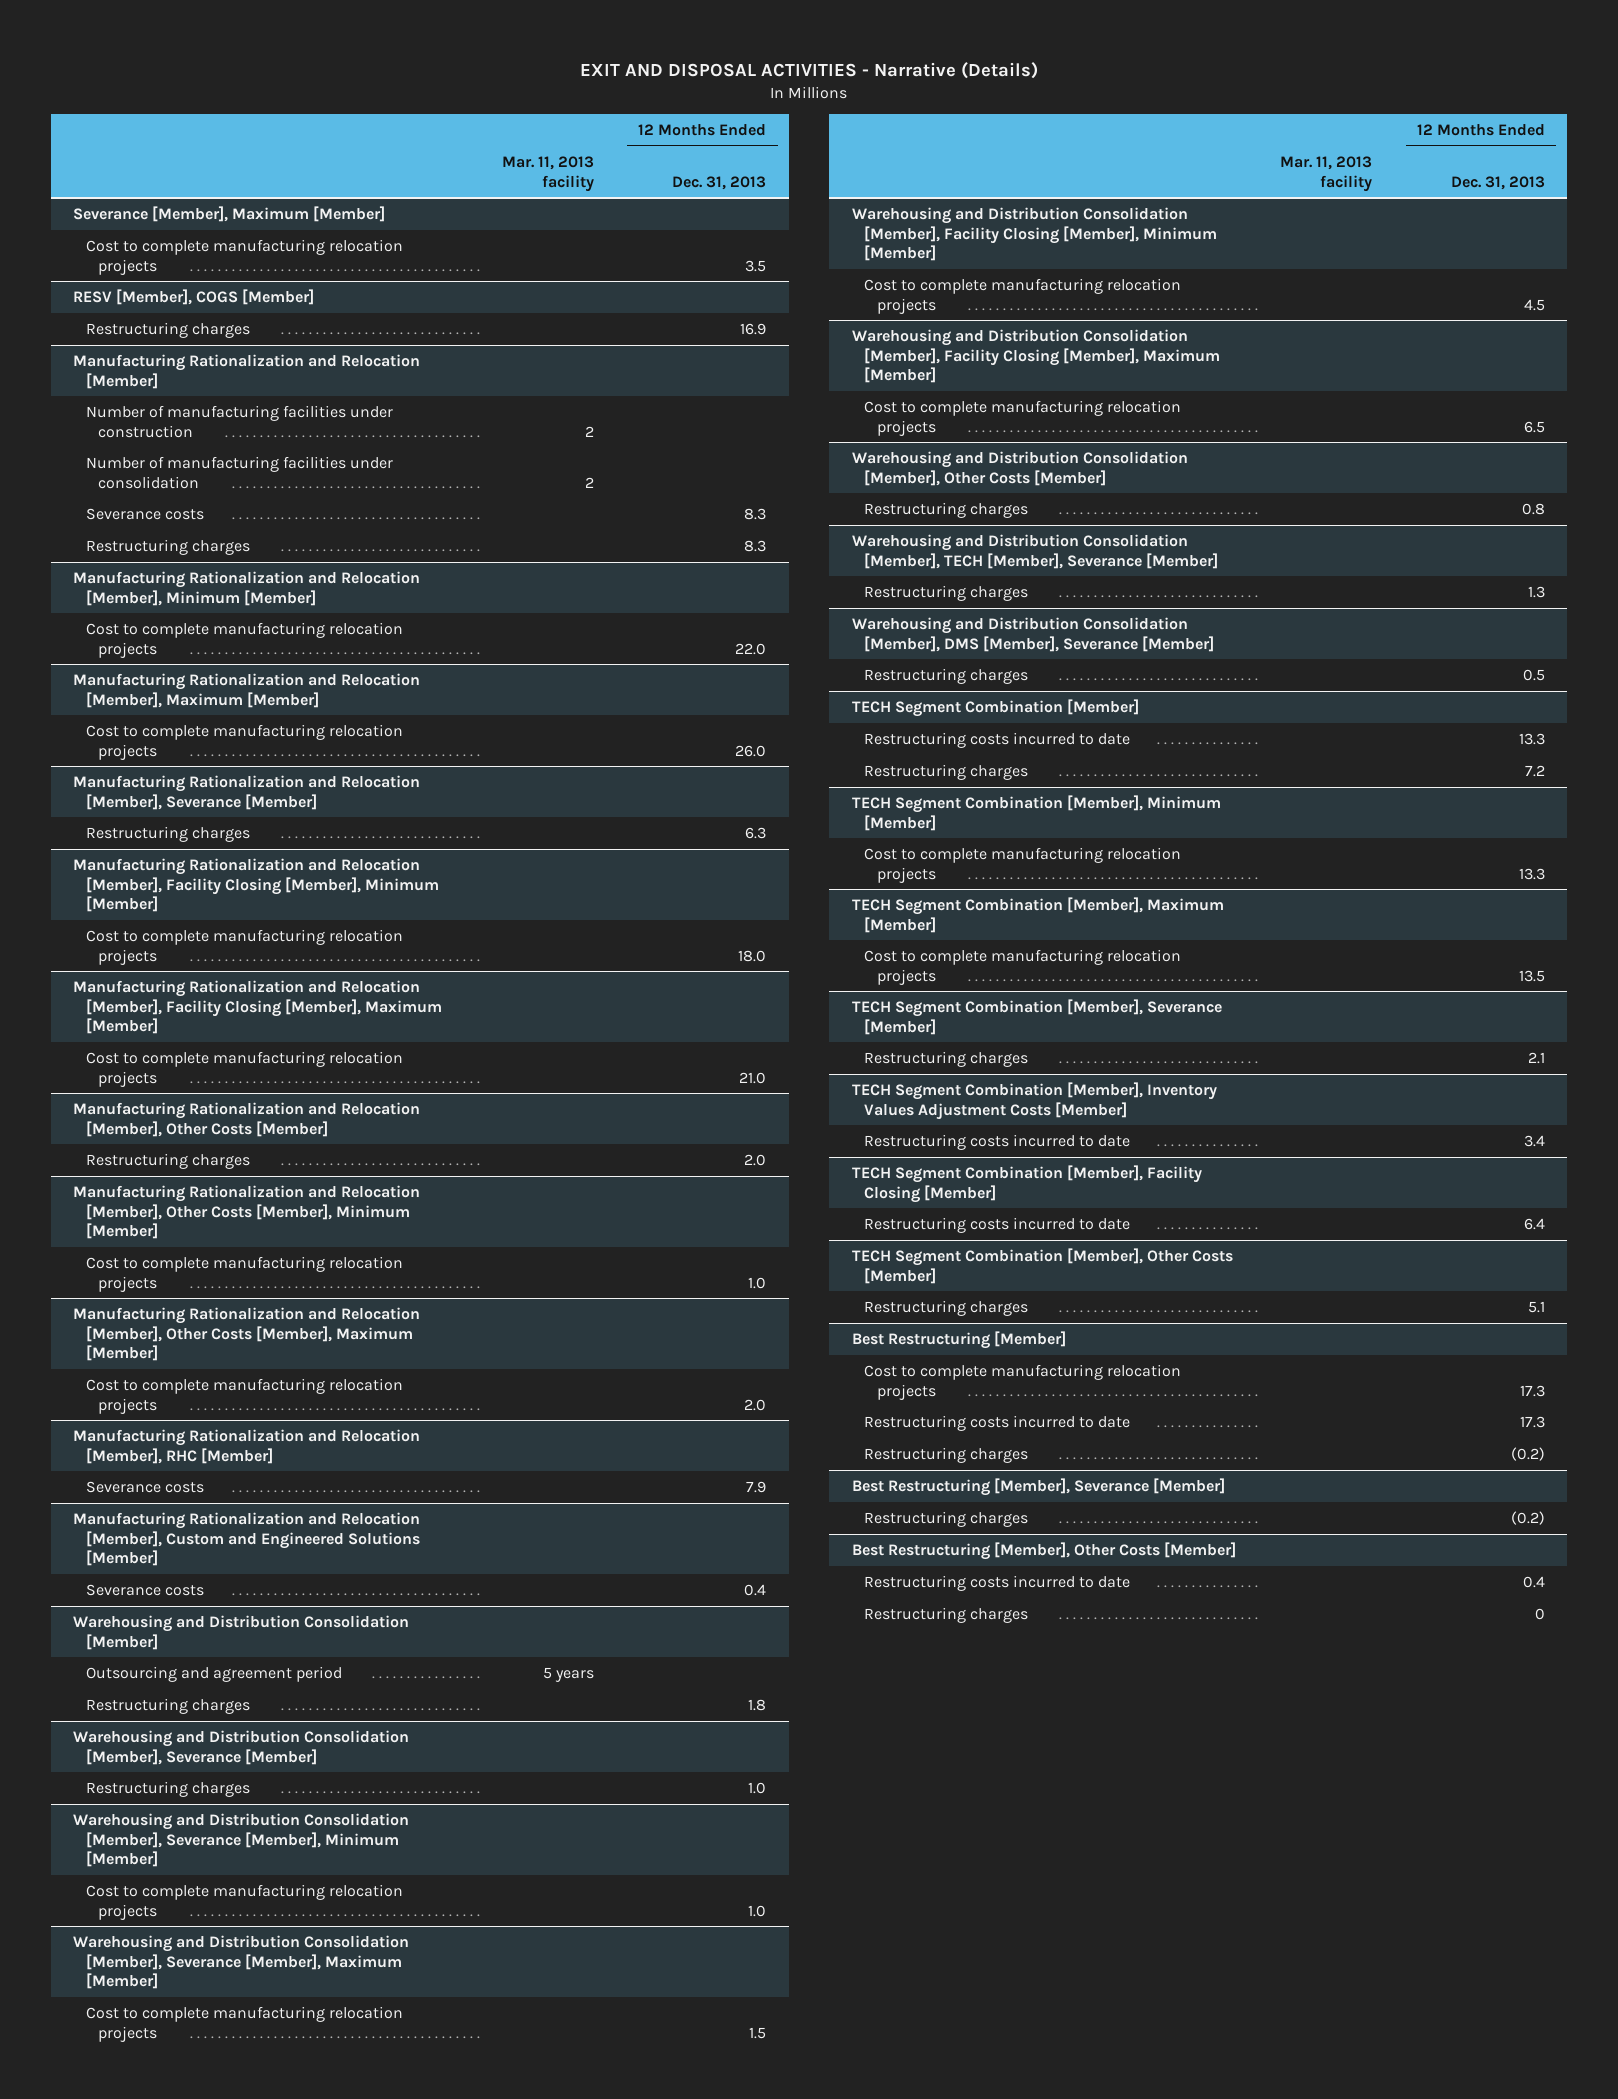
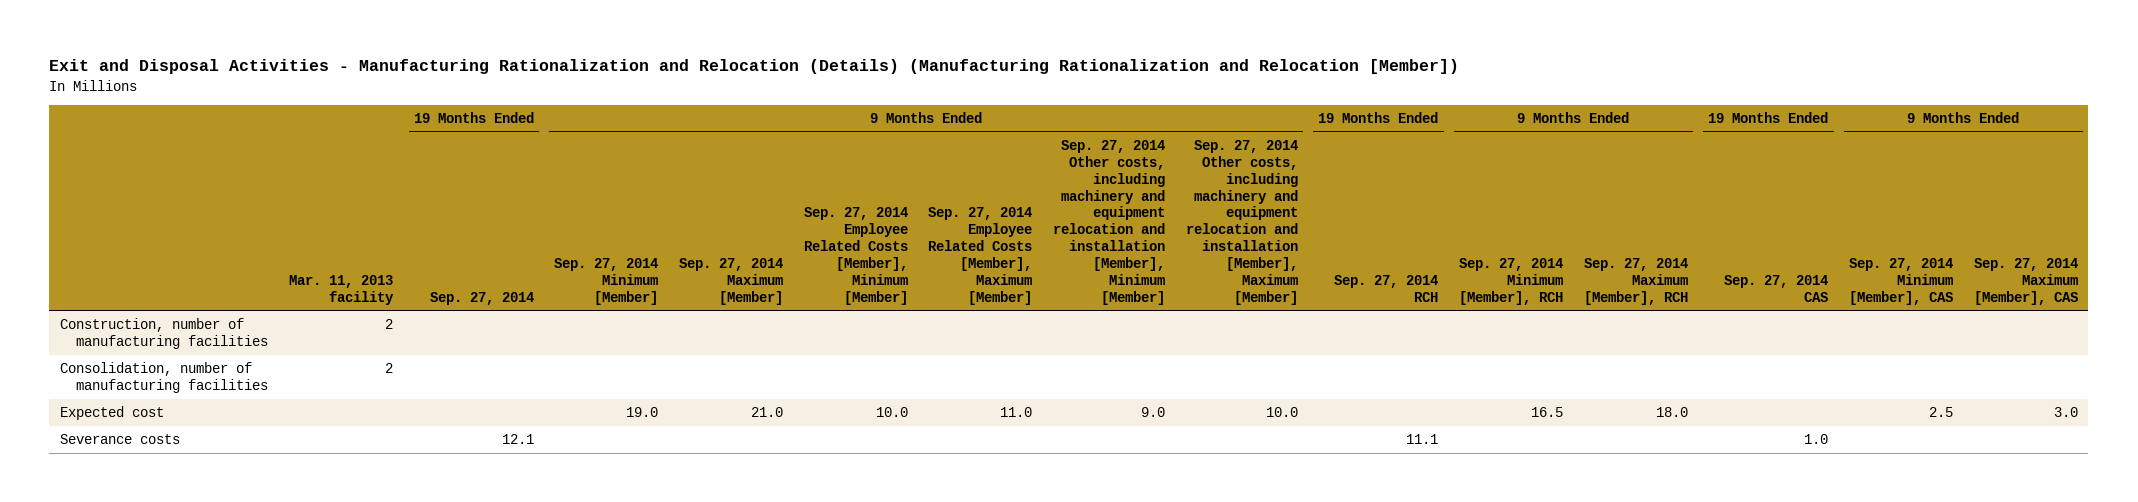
- EXIT AND DISPOSAL ACTIVITIES - Narrative (Details)
+ Exit and Disposal Activities - Manufacturing Rationalization and Relocation (Details) (Manufacturing Rationalization and Relocation [Member])
- | Mar. 11, 2013 facility | 12 Months Ended Dec. 31, 2013
+ | Mar. 11, 2013 facility | 19 Months Ended Sep. 27, 2014 | 9 Months Ended Sep. 27, 2014 Minimum [Member] | 9 Months Ended Sep. 27, 2014 Maximum [Member] | 9 Months Ended Sep. 27, 2014 Employee Related Costs [Member], Minimum [Member] | 9 Months Ended Sep. 27, 2014 Employee Related Costs [Member], Maximum [Member] | 9 Months Ended Sep. 27, 2014 Other costs, including machinery and equipment relocation and installation [Member], Minimum [Member] | 9 Months Ended Sep. 27, 2014 Other costs, including machinery and equipment relocation and installation [Member], Maximum [Member] | 19 Months Ended Sep. 27, 2014 RCH | 9 Months Ended Sep. 27, 2014 Minimum [Member], RCH | 9 Months Ended Sep. 27, 2014 Maximum [Member], RCH | 19 Months Ended Sep. 27, 2014 CAS | 9 Months Ended Sep. 27, 2014 Minimum [Member], CAS | 9 Months Ended Sep. 27, 2014 Maximum [Member], CAS
- Severance [Member], Maximum [Member]
- Cost to complete manufacturing relocation projects | | 3.5
- RESV [Member], COGS [Member]
- Restructuring charges | | 16.9
- Manufacturing Rationalization and Relocation [Member]
- Number of manufacturing facilities under construction | 2 |
- Number of manufacturing facilities under consolidation | 2 |
- Severance costs | | 8.3
- Restructuring charges | | 8.3
- Manufacturing Rationalization and Relocation [Member], Minimum [Member]
- Cost to complete manufacturing relocation projects | | 22.0
- Manufacturing Rationalization and Relocation [Member], Maximum [Member]
- Cost to complete manufacturing relocation projects | | 26.0
- Manufacturing Rationalization and Relocation [Member], Severance [Member]
- Restructuring charges | | 6.3
- Manufacturing Rationalization and Relocation [Member], Facility Closing [Member], Minimum [Member]
- Cost to complete manufacturing relocation projects | | 18.0
- Manufacturing Rationalization and Relocation [Member], Facility Closing [Member], Maximum [Member]
- Cost to complete manufacturing relocation projects | | 21.0
- Manufacturing Rationalization and Relocation [Member], Other Costs [Member]
- Restructuring charges | | 2.0
- Manufacturing Rationalization and Relocation [Member], Other Costs [Member], Minimum [Member]
- Cost to complete manufacturing relocation projects | | 1.0
- Manufacturing Rationalization and Relocation [Member], Other Costs [Member], Maximum [Member]
- Cost to complete manufacturing relocation projects | | 2.0
- Manufacturing Rationalization and Relocation [Member], RHC [Member]
- Severance costs | | 7.9
- Manufacturing Rationalization and Relocation [Member], Custom and Engineered Solutions [Member]
- Severance costs | | 0.4
- Warehousing and Distribution Consolidation [Member]
- Outsourcing and agreement period | 5 years |
- Restructuring charges | | 1.8
- Warehousing and Distribution Consolidation [Member], Severance [Member]
- Restructuring charges | | 1.0
- Warehousing and Distribution Consolidation [Member], Severance [Member], Minimum [Member]
- Cost to complete manufacturing relocation projects | | 1.0
- Warehousing and Distribution Consolidation [Member], Severance [Member], Maximum [Member]
- Cost to complete manufacturing relocation projects | | 1.5
- Warehousing and Distribution Consolidation [Member], Facility Closing [Member], Minimum [Member]
- Cost to complete manufacturing relocation projects | | 4.5
- Warehousing and Distribution Consolidation [Member], Facility Closing [Member], Maximum [Member]
- Cost to complete manufacturing relocation projects | | 6.5
- Warehousing and Distribution Consolidation [Member], Other Costs [Member]
- Restructuring charges | | 0.8
- Warehousing and Distribution Consolidation [Member], TECH [Member], Severance [Member]
- Restructuring charges | | 1.3
- Warehousing and Distribution Consolidation [Member], DMS [Member], Severance [Member]
- Restructuring charges | | 0.5
- TECH Segment Combination [Member]
- Restructuring costs incurred to date | | 13.3
- Restructuring charges | | 7.2
- TECH Segment Combination [Member], Minimum [Member]
- Cost to complete manufacturing relocation projects | | 13.3
- TECH Segment Combination [Member], Maximum [Member]
- Cost to complete manufacturing relocation projects | | 13.5
- TECH Segment Combination [Member], Severance [Member]
- Restructuring charges | | 2.1
- TECH Segment Combination [Member], Inventory Values Adjustment Costs [Member]
- Restructuring costs incurred to date | | 3.4
- TECH Segment Combination [Member], Facility Closing [Member]
- Restructuring costs incurred to date | | 6.4
- TECH Segment Combination [Member], Other Costs [Member]
- Restructuring charges | | 5.1
- Best Restructuring [Member]
- Cost to complete manufacturing relocation projects | | 17.3
- Restructuring costs incurred to date | | 17.3
- Restructuring charges | | (0.2)
- Best Restructuring [Member], Severance [Member]
- Restructuring charges | | (0.2)
- Best Restructuring [Member], Other Costs [Member]
- Restructuring costs incurred to date | | 0.4
- Restructuring charges | | 0
+ Construction, number of manufacturing facilities | 2 | | | | | | | | | | | | |
+ Consolidation, number of manufacturing facilities | 2 | | | | | | | | | | | | |
+ Expected cost | | | 19.0 | 21.0 | 10.0 | 11.0 | 9.0 | 10.0 | | 16.5 | 18.0 | | 2.5 | 3.0
+ Severance costs | | 12.1 | | | | | | | 11.1 | | | 1.0 | |

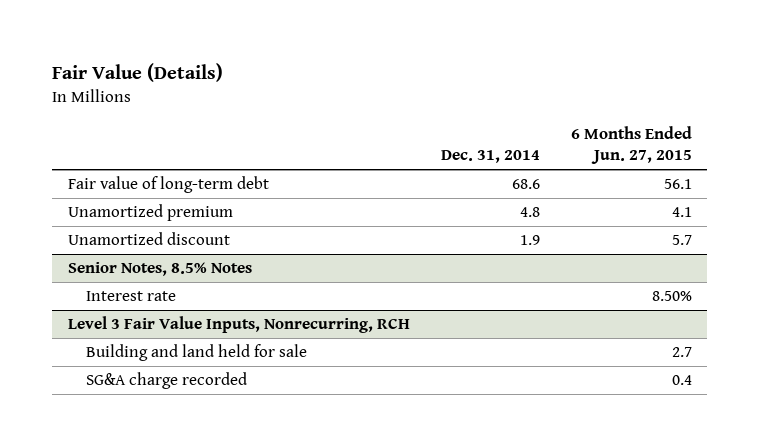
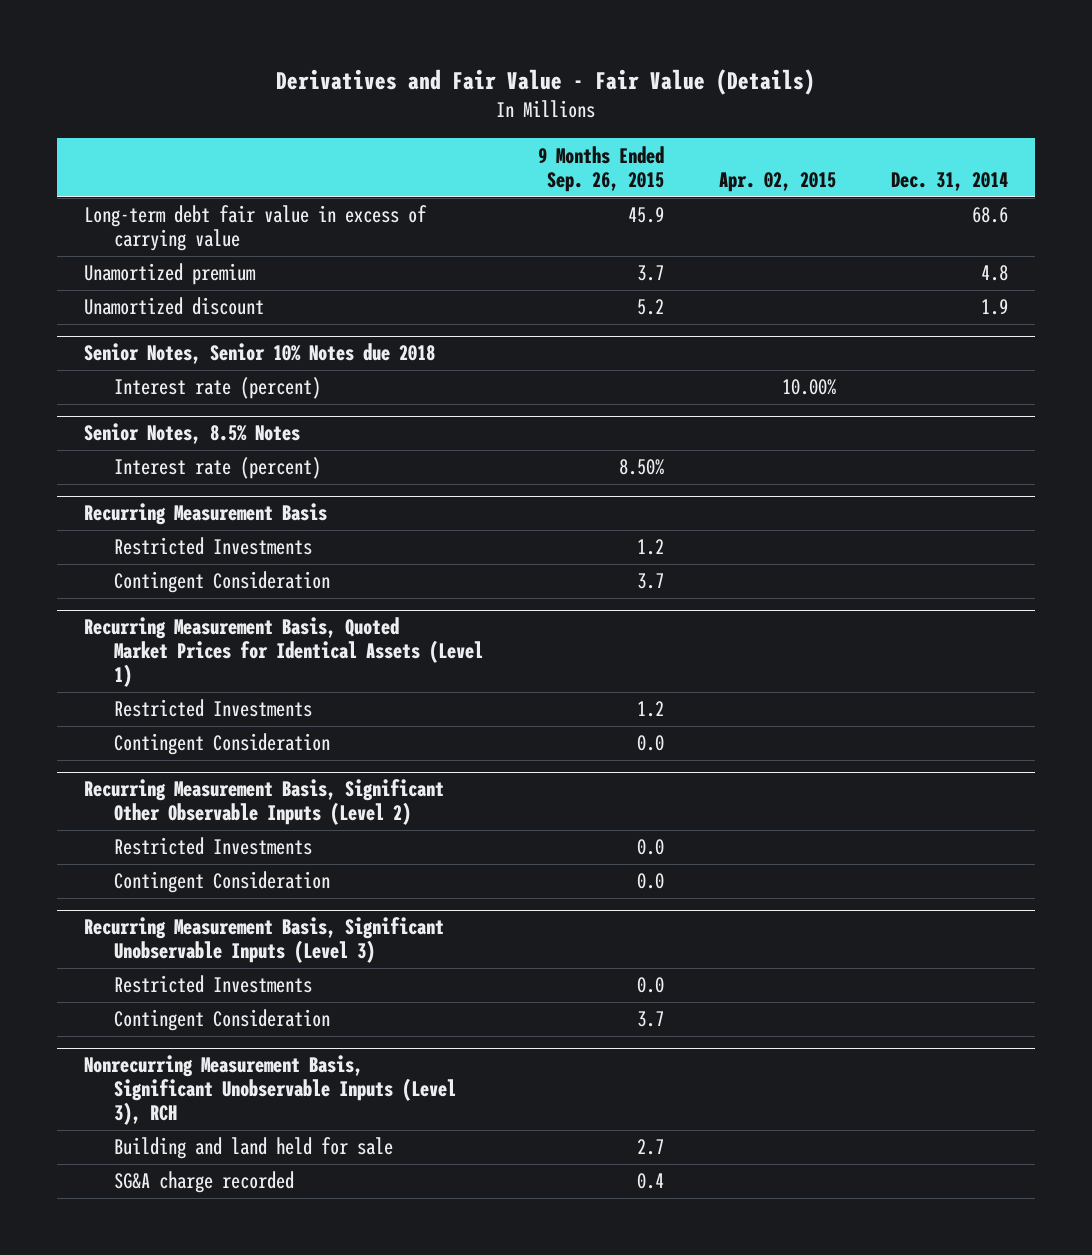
- Fair Value (Details)
+ Derivatives and Fair Value - Fair Value (Details)
- | Dec. 31, 2014 | 6 Months Ended Jun. 27, 2015
+ | 9 Months Ended Sep. 26, 2015 | Apr. 02, 2015 | Dec. 31, 2014
- Fair value of long-term debt | 68.6 | 56.1
+ Long-term debt fair value in excess of carrying value | 45.9 | | 68.6
+ Senior Notes, Senior 10% Notes due 2018
+ Interest rate (percent) | | 10.00% |
@ Senior Notes, 8.5% Notes
- Interest rate | | 8.50%
- Level 3 Fair Value Inputs, Nonrecurring, RCH
- Building and land held for sale | | 2.7
- SG&A charge recorded | | 0.4
@ Senior Notes, 8.5% Notes
+ Interest rate (percent) | 8.50% | |
+ Recurring Measurement Basis
+ Restricted Investments | 1.2 | |
+ Contingent Consideration | 3.7 | |
+ Recurring Measurement Basis, Quoted Market Prices for Identical Assets (Level 1)
+ Restricted Investments | 1.2 | |
+ Contingent Consideration | 0.0 | |
+ Recurring Measurement Basis, Significant Other Observable Inputs (Level 2)
+ Restricted Investments | 0.0 | |
+ Contingent Consideration | 0.0 | |
+ Recurring Measurement Basis, Significant Unobservable Inputs (Level 3)
+ Restricted Investments | 0.0 | |
+ Contingent Consideration | 3.7 | |
+ Nonrecurring Measurement Basis, Significant Unobservable Inputs (Level 3), RCH
+ Building and land held for sale | 2.7 | |
+ SG&A charge recorded | 0.4 | |

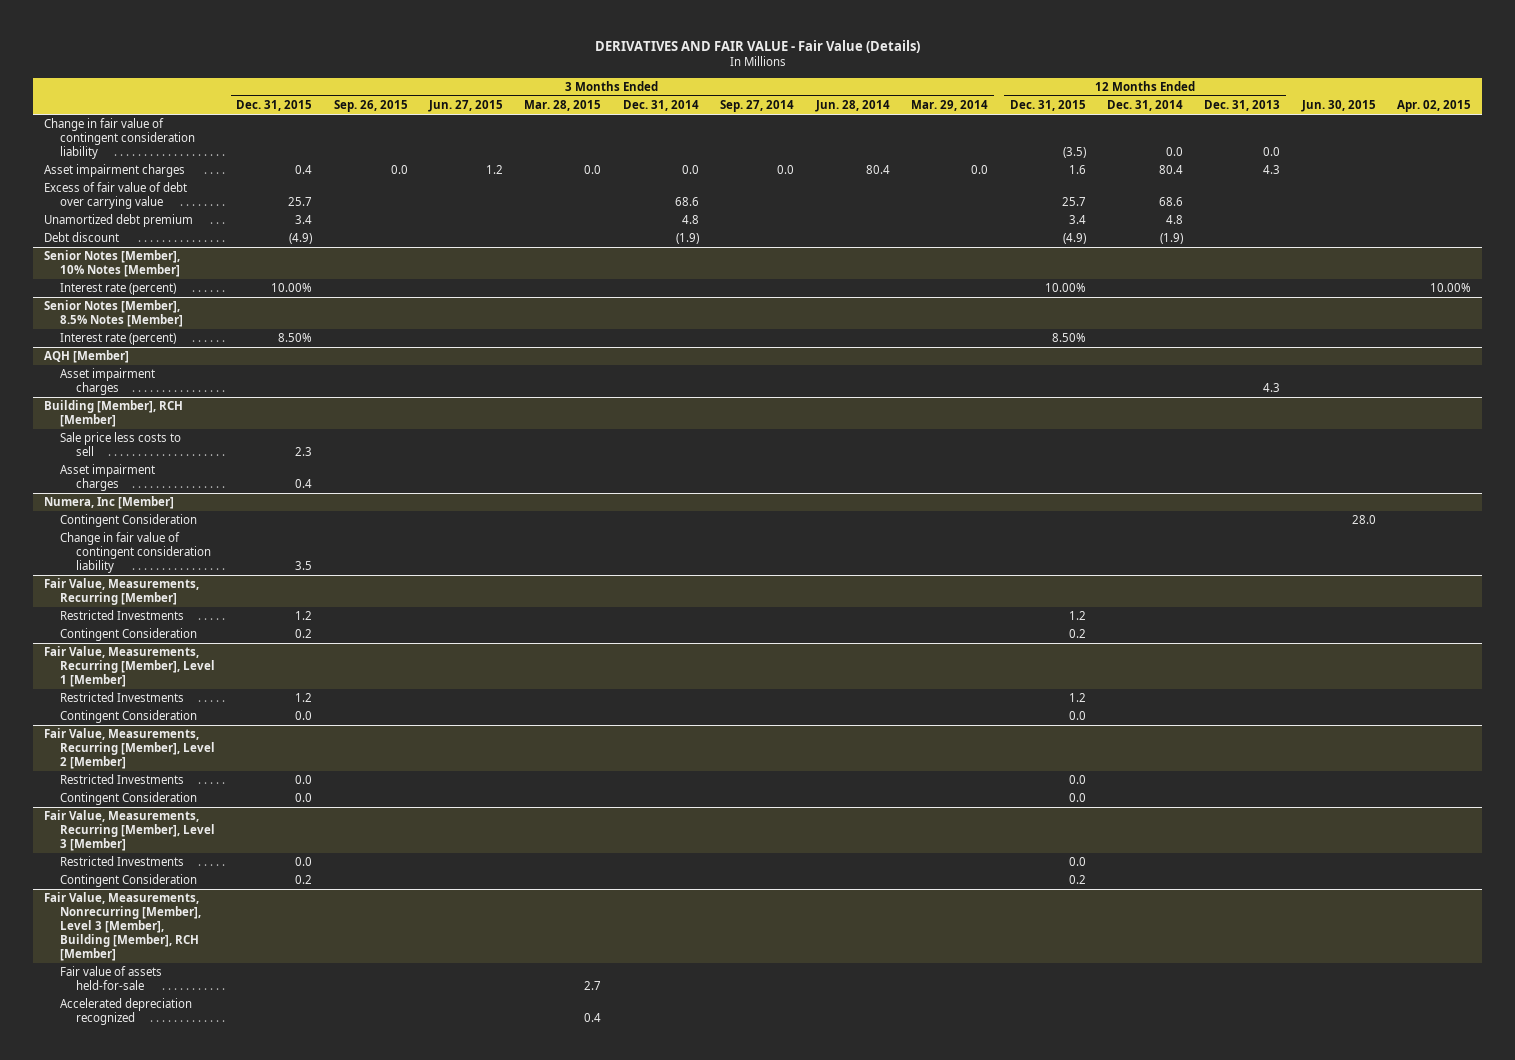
- Derivatives and Fair Value - Fair Value (Details)
+ DERIVATIVES AND FAIR VALUE - Fair Value (Details)
- | 9 Months Ended Sep. 26, 2015 | Apr. 02, 2015 | Dec. 31, 2014
+ | 3 Months Ended Dec. 31, 2015 | 3 Months Ended Sep. 26, 2015 | 3 Months Ended Jun. 27, 2015 | 3 Months Ended Mar. 28, 2015 | 3 Months Ended Dec. 31, 2014 | 3 Months Ended Sep. 27, 2014 | 3 Months Ended Jun. 28, 2014 | 3 Months Ended Mar. 29, 2014 | 12 Months Ended Dec. 31, 2015 | 12 Months Ended Dec. 31, 2014 | 12 Months Ended Dec. 31, 2013 | Jun. 30, 2015 | Apr. 02, 2015
- Long-term debt fair value in excess of carrying value | 45.9 | | 68.6
- Unamortized premium | 3.7 | | 4.8
- Unamortized discount | 5.2 | | 1.9
- Senior Notes, Senior 10% Notes due 2018
+ Change in fair value of contingent consideration liability | | | | | | | | | (3.5) | 0.0 | 0.0 | |
+ Asset impairment charges | 0.4 | 0.0 | 1.2 | 0.0 | 0.0 | 0.0 | 80.4 | 0.0 | 1.6 | 80.4 | 4.3 | |
+ Excess of fair value of debt over carrying value | 25.7 | | | | 68.6 | | | | 25.7 | 68.6 | | |
+ Unamortized debt premium | 3.4 | | | | 4.8 | | | | 3.4 | 4.8 | | |
+ Debt discount | (4.9) | | | | (1.9) | | | | (4.9) | (1.9) | | |
+ Senior Notes [Member], 10% Notes [Member]
- Senior Notes, 8.5% Notes
+ Senior Notes [Member], 8.5% Notes [Member]
- Recurring Measurement Basis
+ AQH [Member]
+ Asset impairment charges | | | | | | | | | | | 4.3 | |
+ Building [Member], RCH [Member]
+ Sale price less costs to sell | 2.3 | | | | | | | | | | | |
+ Asset impairment charges | 0.4 | | | | | | | | | | | |
+ Numera, Inc [Member]
+ Contingent Consideration | | | | | | | | | | | | 28.0 |
+ Change in fair value of contingent consideration liability | 3.5 | | | | | | | | | | | |
+ Fair Value, Measurements, Recurring [Member]
- Recurring Measurement Basis, Quoted Market Prices for Identical Assets (Level 1)
- Restricted Investments | 1.2 | |
- Contingent Consideration | 0.0 | |
- Recurring Measurement Basis, Significant Other Observable Inputs (Level 2)
- Restricted Investments | 0.0 | |
- Contingent Consideration | 0.0 | |
- Recurring Measurement Basis, Significant Unobservable Inputs (Level 3)
- Restricted Investments | 0.0 | |
- Contingent Consideration | 3.7 | |
- Nonrecurring Measurement Basis, Significant Unobservable Inputs (Level 3), RCH
- Building and land held for sale | 2.7 | |
- SG&A charge recorded | 0.4 | |
+ Fair Value, Measurements, Recurring [Member], Level 1 [Member]
+ Restricted Investments | 1.2 | | | | | | | | 1.2 | | | |
+ Contingent Consideration | 0.0 | | | | | | | | 0.0 | | | |
+ Fair Value, Measurements, Recurring [Member], Level 2 [Member]
+ Restricted Investments | 0.0 | | | | | | | | 0.0 | | | |
+ Contingent Consideration | 0.0 | | | | | | | | 0.0 | | | |
+ Fair Value, Measurements, Recurring [Member], Level 3 [Member]
+ Restricted Investments | 0.0 | | | | | | | | 0.0 | | | |
+ Contingent Consideration | 0.2 | | | | | | | | 0.2 | | | |
+ Fair Value, Measurements, Nonrecurring [Member], Level 3 [Member], Building [Member], RCH [Member]
+ Fair value of assets held-for-sale | | | | 2.7 | | | | | | | | |
+ Accelerated depreciation recognized | | | | 0.4 | | | | | | | | |

